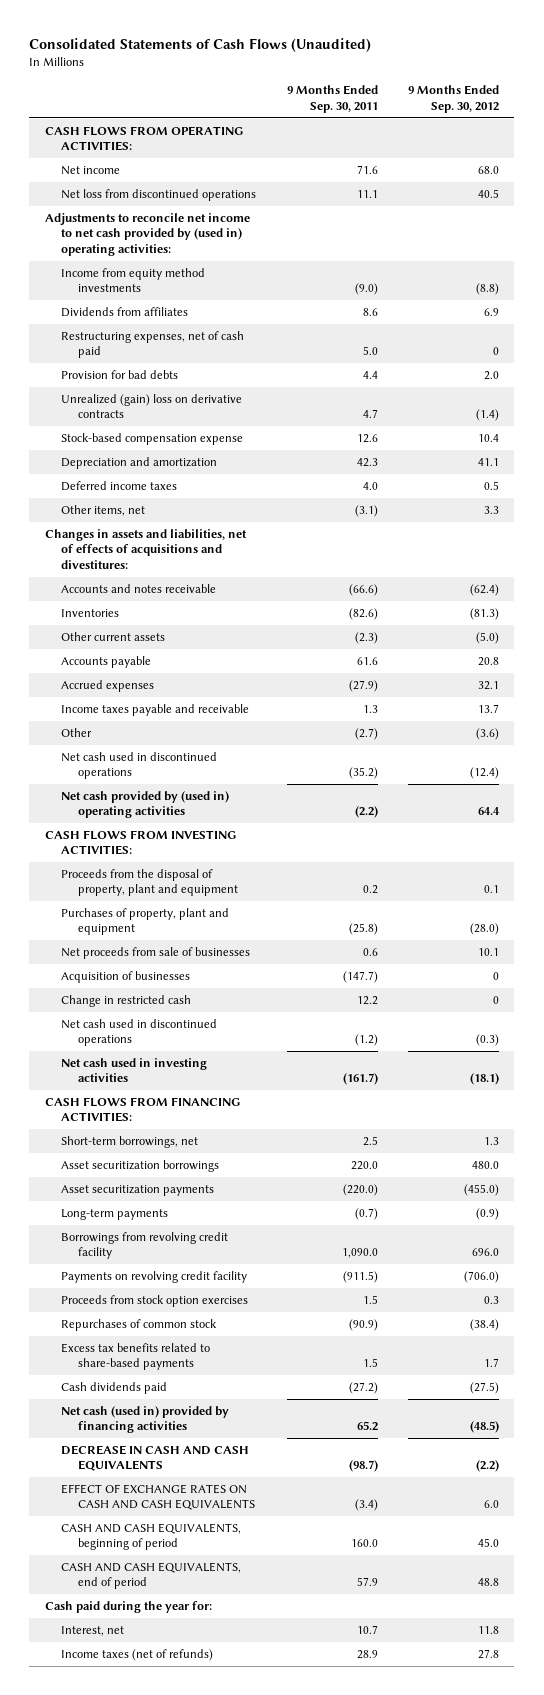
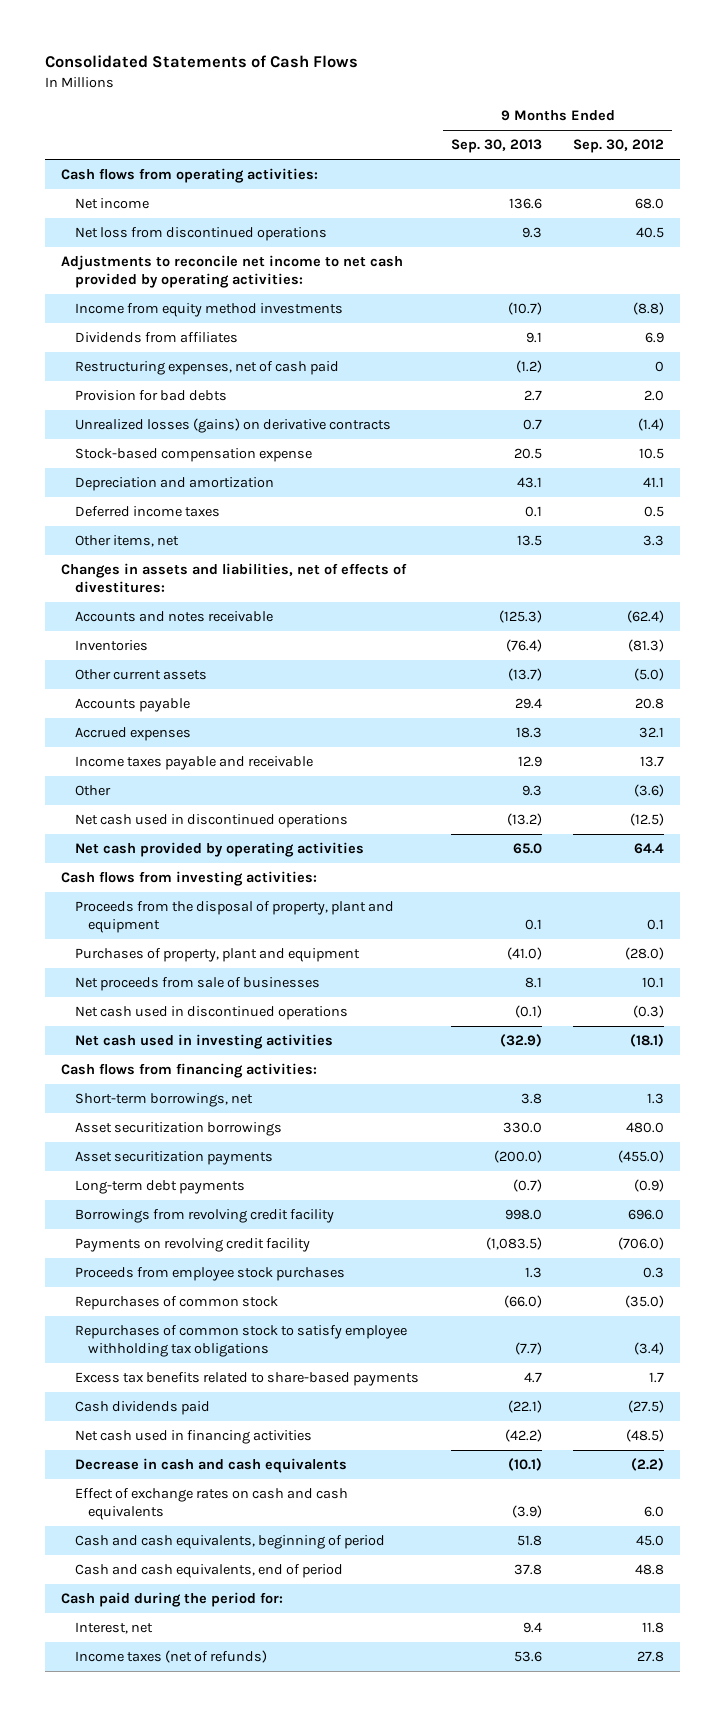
- Consolidated Statements of Cash Flows (Unaudited)
+ Consolidated Statements of Cash Flows
- | 9 Months Ended Sep. 30, 2011 | 9 Months Ended Sep. 30, 2012
+ | 9 Months Ended Sep. 30, 2013 | 9 Months Ended Sep. 30, 2012
- CASH FLOWS FROM OPERATING ACTIVITIES:
+ Cash flows from operating activities:
- Adjustments to reconcile net income to net cash provided by (used in) operating activities:
+ Adjustments to reconcile net income to net cash provided by operating activities:
- Unrealized (gain) loss on derivative contracts | 4.7 | (1.4)
- Stock-based compensation expense | 12.6 | 10.4
+ Unrealized losses (gains) on derivative contracts | 0.7 | (1.4)
+ Stock-based compensation expense | 20.5 | 10.5
- Changes in assets and liabilities, net of effects of acquisitions and divestitures:
+ Changes in assets and liabilities, net of effects of divestitures:
- Net cash used in discontinued operations | (35.2) | (12.4)
- Net cash provided by (used in) operating activities | (2.2) | 64.4
- CASH FLOWS FROM INVESTING ACTIVITIES:
+ Net cash used in discontinued operations | (13.2) | (12.5)
+ Net cash provided by operating activities | 65.0 | 64.4
+ Cash flows from investing activities:
- Acquisition of businesses | (147.7) | 0
- Change in restricted cash | 12.2 | 0
- CASH FLOWS FROM FINANCING ACTIVITIES:
+ Cash flows from financing activities:
- Long-term payments | (0.7) | (0.9)
+ Long-term debt payments | (0.7) | (0.9)
- Proceeds from stock option exercises | 1.5 | 0.3
- Repurchases of common stock | (90.9) | (38.4)
+ Proceeds from employee stock purchases | 1.3 | 0.3
+ Repurchases of common stock | (66.0) | (35.0)
+ Repurchases of common stock to satisfy employee withholding tax obligations | (7.7) | (3.4)
- Net cash (used in) provided by financing activities | 65.2 | (48.5)
- DECREASE IN CASH AND CASH EQUIVALENTS | (98.7) | (2.2)
- EFFECT OF EXCHANGE RATES ON CASH AND CASH EQUIVALENTS | (3.4) | 6.0
- CASH AND CASH EQUIVALENTS, beginning of period | 160.0 | 45.0
- CASH AND CASH EQUIVALENTS, end of period | 57.9 | 48.8
- Cash paid during the year for:
+ Net cash used in financing activities | (42.2) | (48.5)
+ Decrease in cash and cash equivalents | (10.1) | (2.2)
+ Effect of exchange rates on cash and cash equivalents | (3.9) | 6.0
+ Cash and cash equivalents, beginning of period | 51.8 | 45.0
+ Cash and cash equivalents, end of period | 37.8 | 48.8
+ Cash paid during the period for:

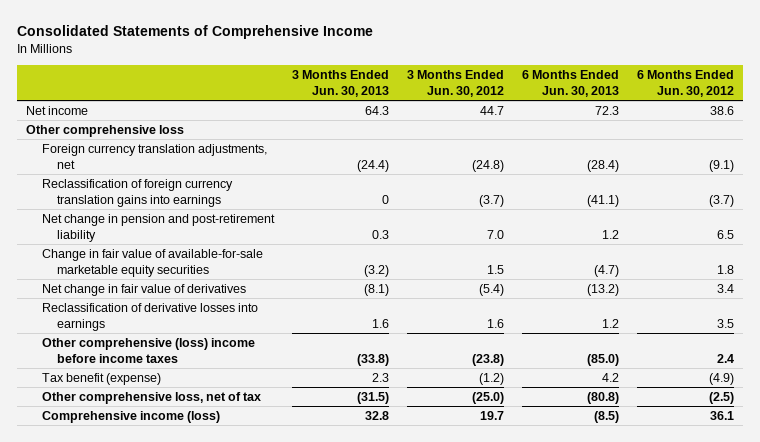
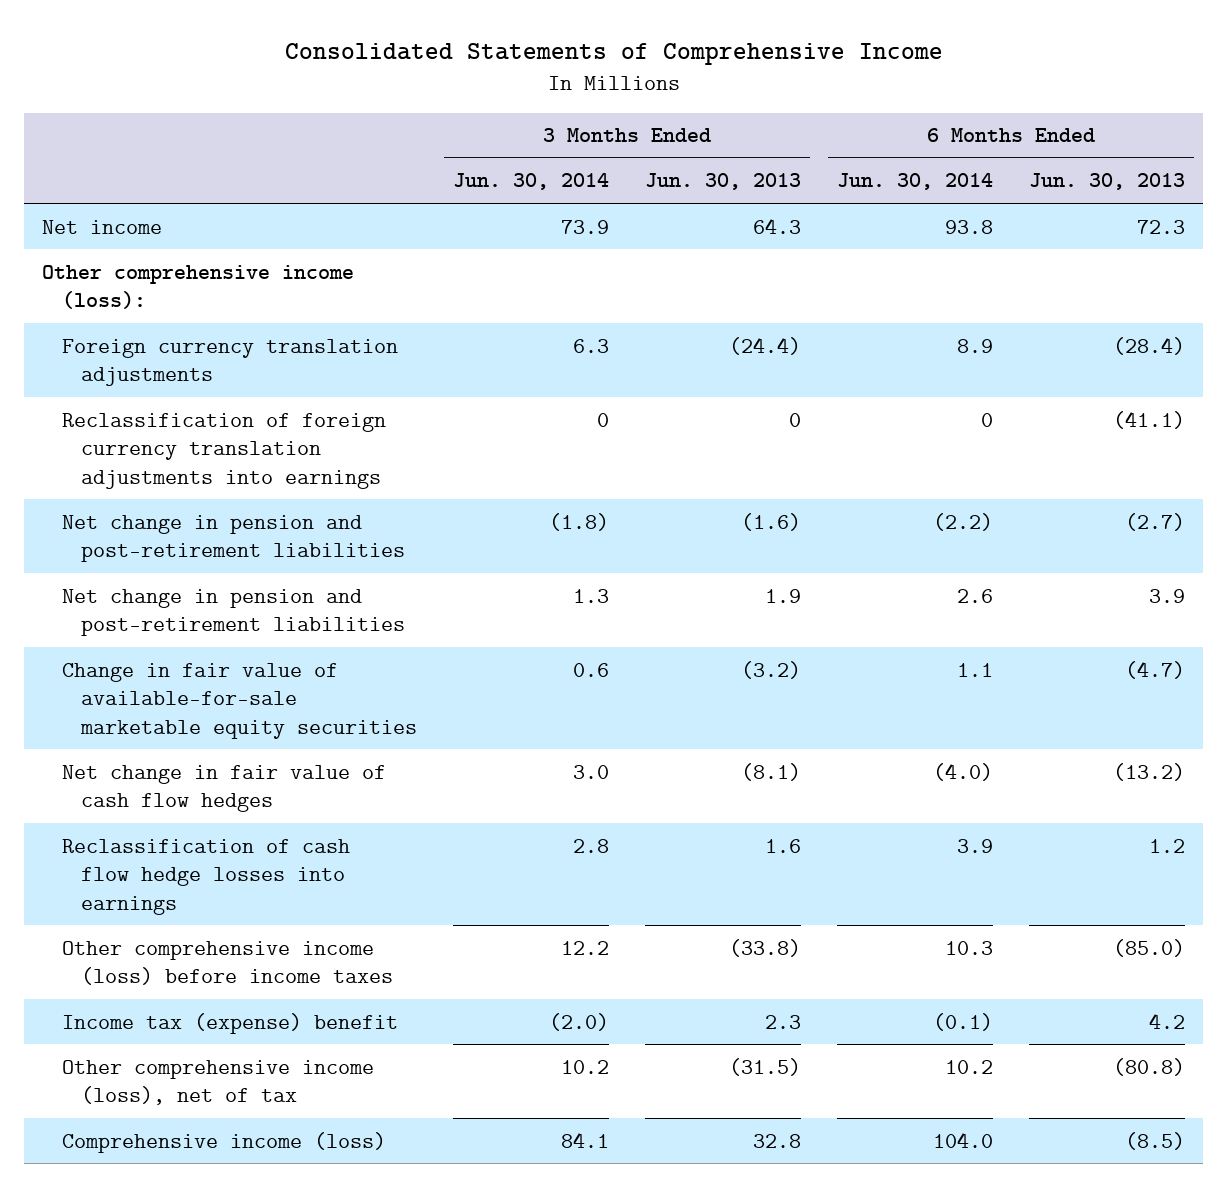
- | 3 Months Ended Jun. 30, 2013 | 3 Months Ended Jun. 30, 2012 | 6 Months Ended Jun. 30, 2013 | 6 Months Ended Jun. 30, 2012
+ | 3 Months Ended Jun. 30, 2014 | 3 Months Ended Jun. 30, 2013 | 6 Months Ended Jun. 30, 2014 | 6 Months Ended Jun. 30, 2013
- Other comprehensive loss
- Foreign currency translation adjustments, net | (24.4) | (24.8) | (28.4) | (9.1)
- Reclassification of foreign currency translation gains into earnings | 0 | (3.7) | (41.1) | (3.7)
- Net change in pension and post-retirement liability | 0.3 | 7.0 | 1.2 | 6.5
+ Other comprehensive income (loss):
+ Foreign currency translation adjustments | 6.3 | (24.4) | 8.9 | (28.4)
+ Reclassification of foreign currency translation adjustments into earnings | 0 | 0 | 0 | (41.1)
+ Net change in pension and post-retirement liabilities | (1.8) | (1.6) | (2.2) | (2.7)
+ Net change in pension and post-retirement liabilities | 1.3 | 1.9 | 2.6 | 3.9
- Net change in fair value of derivatives | (8.1) | (5.4) | (13.2) | 3.4
- Reclassification of derivative losses into earnings | 1.6 | 1.6 | 1.2 | 3.5
- Other comprehensive (loss) income before income taxes | (33.8) | (23.8) | (85.0) | 2.4
- Tax benefit (expense) | 2.3 | (1.2) | 4.2 | (4.9)
- Other comprehensive loss, net of tax | (31.5) | (25.0) | (80.8) | (2.5)
+ Net change in fair value of cash flow hedges | 3.0 | (8.1) | (4.0) | (13.2)
+ Reclassification of cash flow hedge losses into earnings | 2.8 | 1.6 | 3.9 | 1.2
+ Other comprehensive income (loss) before income taxes | 12.2 | (33.8) | 10.3 | (85.0)
+ Income tax (expense) benefit | (2.0) | 2.3 | (0.1) | 4.2
+ Other comprehensive income (loss), net of tax | 10.2 | (31.5) | 10.2 | (80.8)

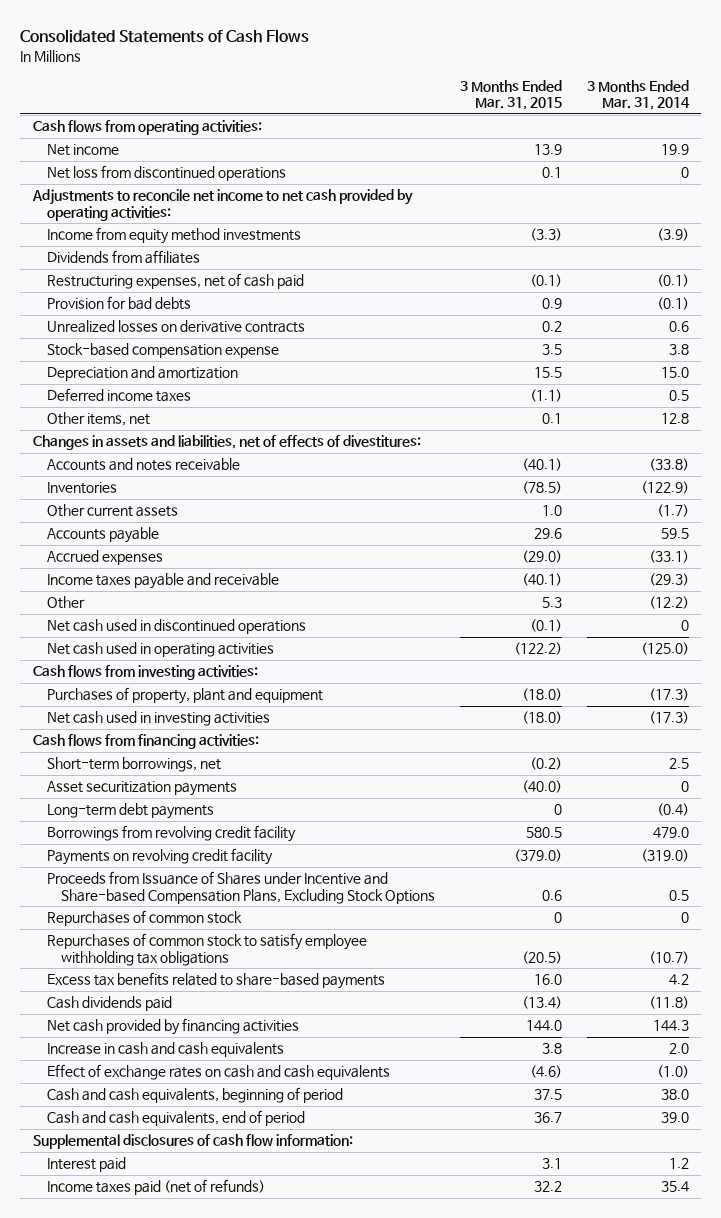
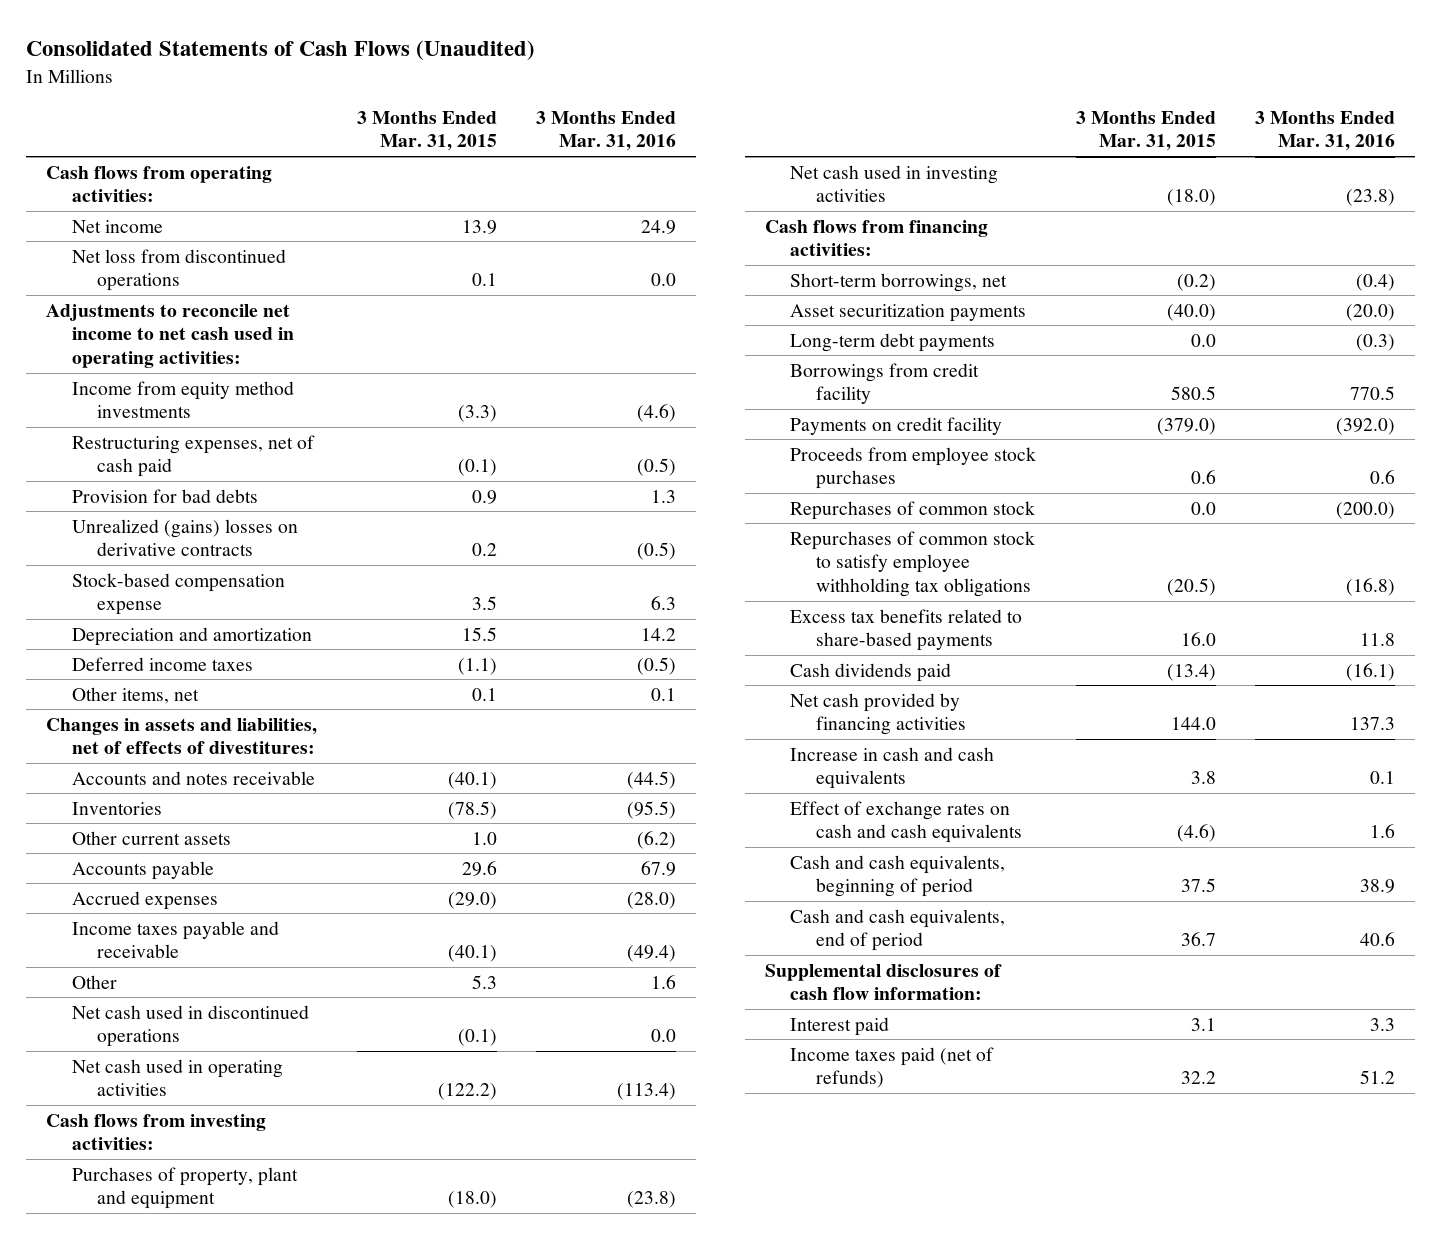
- Consolidated Statements of Cash Flows
+ Consolidated Statements of Cash Flows (Unaudited)
- | 3 Months Ended Mar. 31, 2015 | 3 Months Ended Mar. 31, 2014
+ | 3 Months Ended Mar. 31, 2015 | 3 Months Ended Mar. 31, 2016
- Adjustments to reconcile net income to net cash provided by operating activities:
+ Adjustments to reconcile net income to net cash used in operating activities:
- Dividends from affiliates
- Unrealized losses on derivative contracts | 0.2 | 0.6
+ Unrealized (gains) losses on derivative contracts | 0.2 | (0.5)
- Long-term debt payments | 0 | (0.4)
- Borrowings from revolving credit facility | 580.5 | 479.0
- Payments on revolving credit facility | (379.0) | (319.0)
- Proceeds from Issuance of Shares under Incentive and Share-based Compensation Plans, Excluding Stock Options | 0.6 | 0.5
- Repurchases of common stock | 0 | 0
+ Long-term debt payments | 0.0 | (0.3)
+ Borrowings from credit facility | 580.5 | 770.5
+ Payments on credit facility | (379.0) | (392.0)
+ Proceeds from employee stock purchases | 0.6 | 0.6
+ Repurchases of common stock | 0.0 | (200.0)

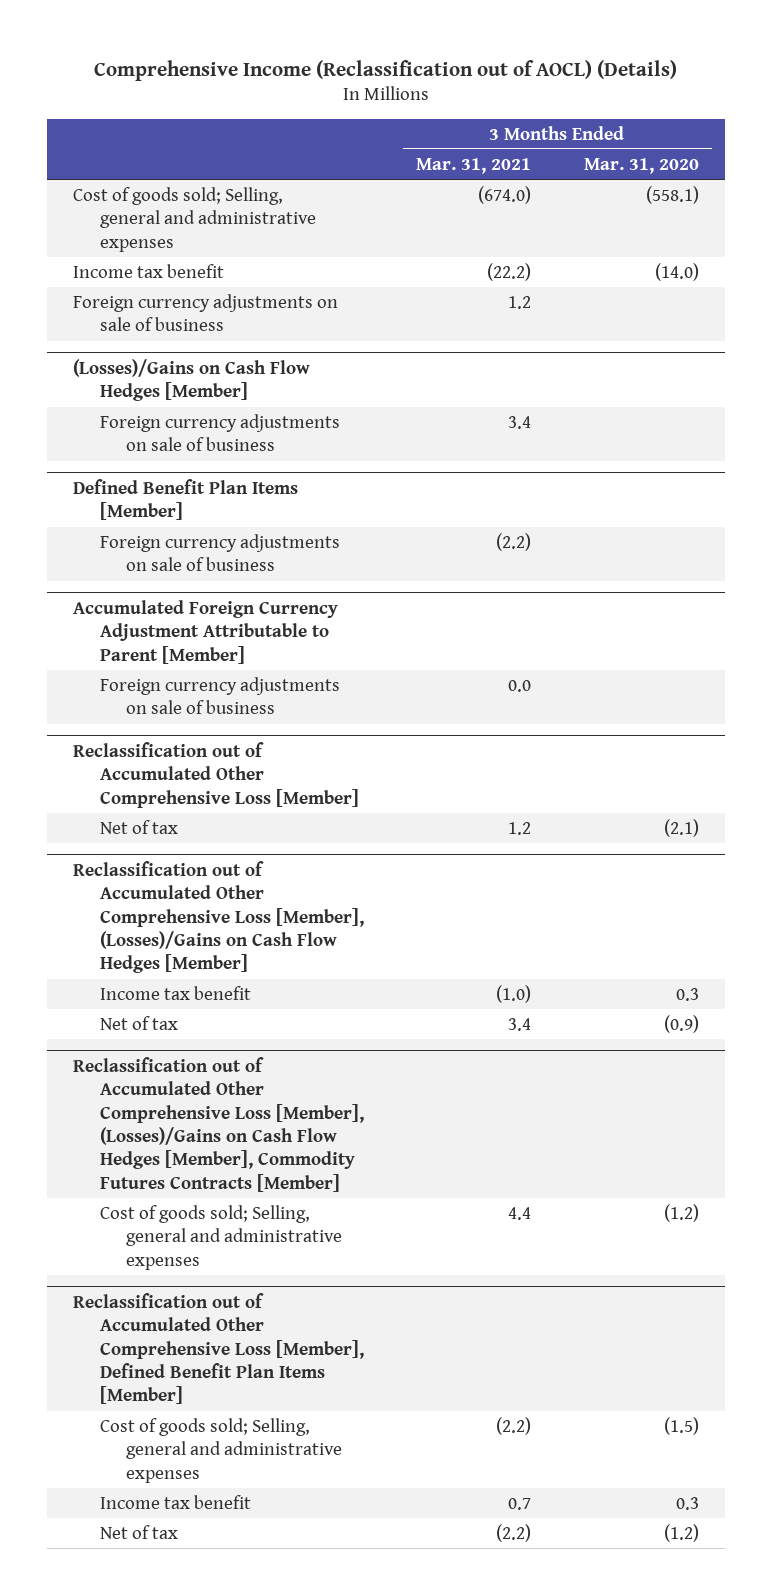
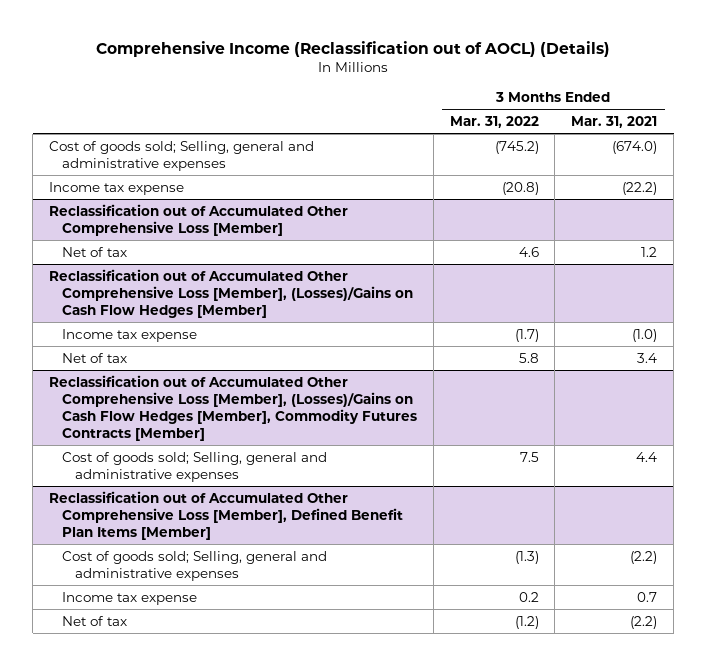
- | 3 Months Ended Mar. 31, 2021 | 3 Months Ended Mar. 31, 2020
+ | 3 Months Ended Mar. 31, 2022 | 3 Months Ended Mar. 31, 2021
- Income tax benefit | (22.2) | (14.0)
- Foreign currency adjustments on sale of business | 1.2 |
- (Losses)/Gains on Cash Flow Hedges [Member]
- Foreign currency adjustments on sale of business | 3.4 |
- Defined Benefit Plan Items [Member]
- Foreign currency adjustments on sale of business | (2.2) |
- Accumulated Foreign Currency Adjustment Attributable to Parent [Member]
- Foreign currency adjustments on sale of business | 0.0 |
+ Income tax expense | (20.8) | (22.2)
@ Reclassification out of Accumulated Other Comprehensive Loss [Member], (Losses)/Gains on Cash Flow Hedges [Member]
- Income tax benefit | (1.0) | 0.3
+ Income tax expense | (1.7) | (1.0)
@ Reclassification out of Accumulated Other Comprehensive Loss [Member], Defined Benefit Plan Items [Member]
- Income tax benefit | 0.7 | 0.3
+ Income tax expense | 0.2 | 0.7

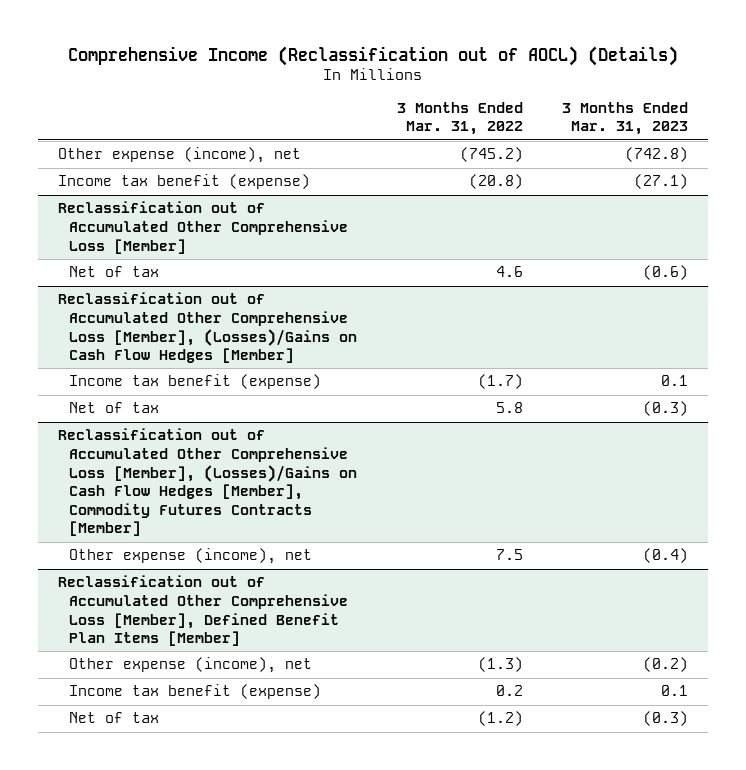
- | 3 Months Ended Mar. 31, 2022 | 3 Months Ended Mar. 31, 2021
+ | 3 Months Ended Mar. 31, 2022 | 3 Months Ended Mar. 31, 2023
- Cost of goods sold; Selling, general and administrative expenses | (745.2) | (674.0)
- Income tax expense | (20.8) | (22.2)
+ Other expense (income), net | (745.2) | (742.8)
+ Income tax benefit (expense) | (20.8) | (27.1)
@ Reclassification out of Accumulated Other Comprehensive Loss [Member], (Losses)/Gains on Cash Flow Hedges [Member]
- Income tax expense | (1.7) | (1.0)
+ Income tax benefit (expense) | (1.7) | 0.1
@ Reclassification out of Accumulated Other Comprehensive Loss [Member], (Losses)/Gains on Cash Flow Hedges [Member], Commodity Futures Contracts [Member]
- Cost of goods sold; Selling, general and administrative expenses | 7.5 | 4.4
+ Other expense (income), net | 7.5 | (0.4)
@ Reclassification out of Accumulated Other Comprehensive Loss [Member], Defined Benefit Plan Items [Member]
- Cost of goods sold; Selling, general and administrative expenses | (1.3) | (2.2)
- Income tax expense | 0.2 | 0.7
+ Other expense (income), net | (1.3) | (0.2)
+ Income tax benefit (expense) | 0.2 | 0.1

